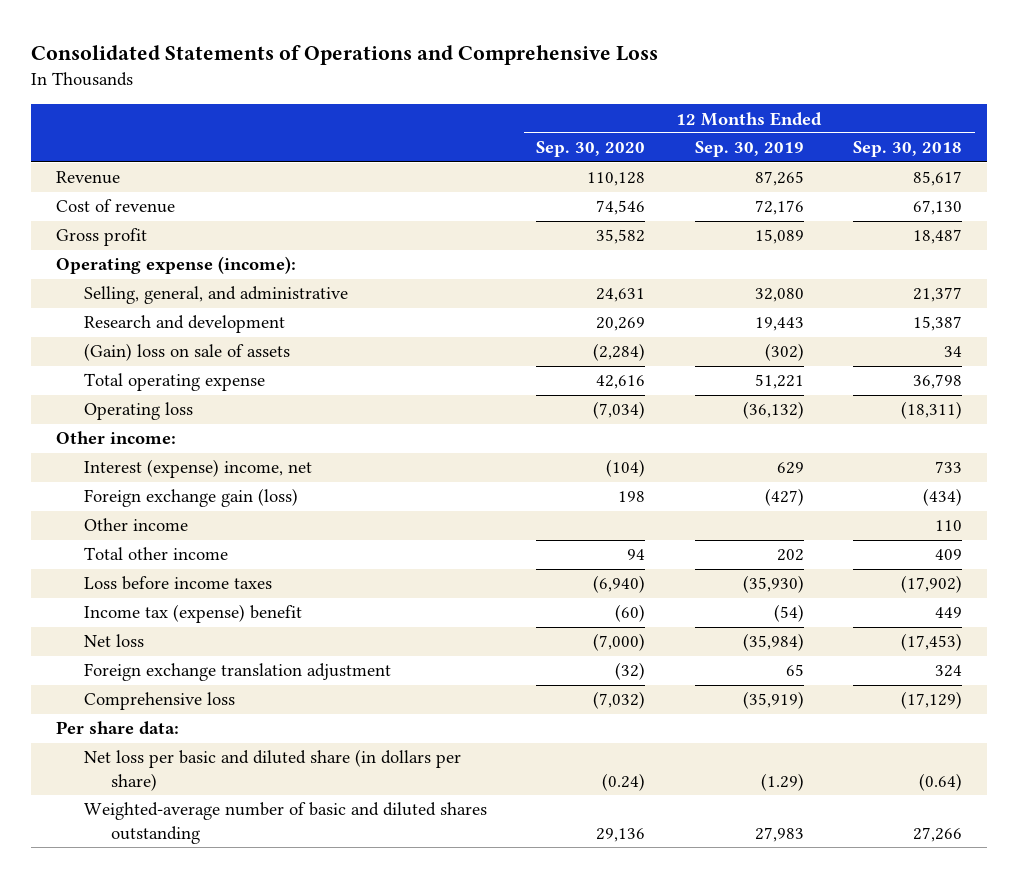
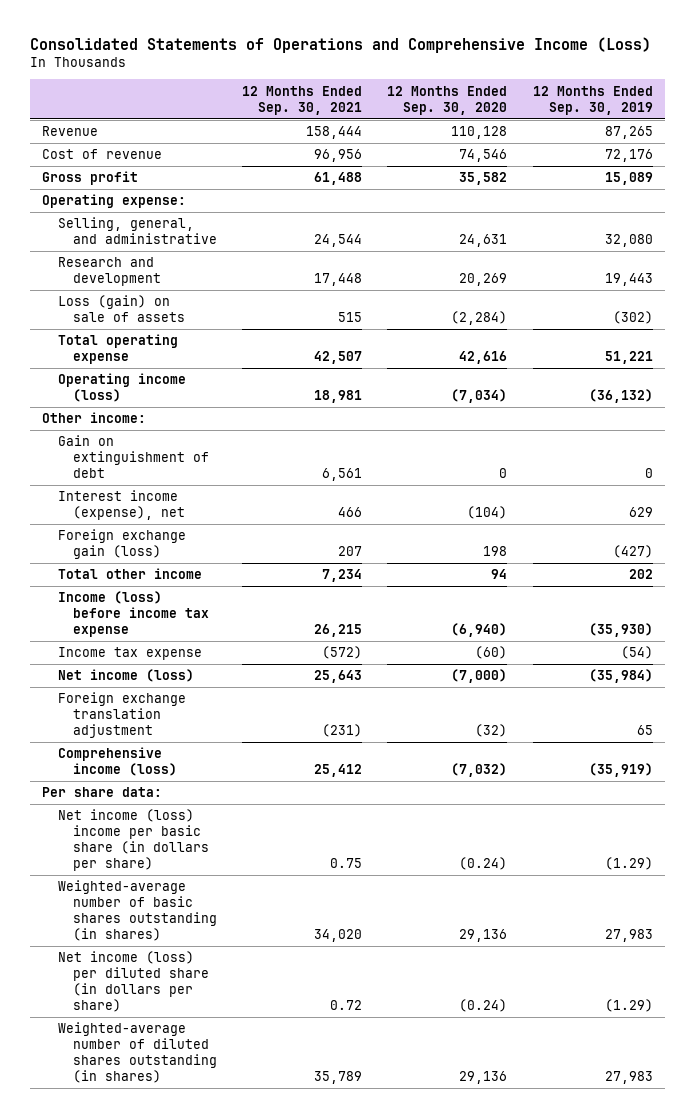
- Consolidated Statements of Operations and Comprehensive Loss
+ Consolidated Statements of Operations and Comprehensive Income (Loss)
- | 12 Months Ended Sep. 30, 2020 | 12 Months Ended Sep. 30, 2019 | 12 Months Ended Sep. 30, 2018
+ | 12 Months Ended Sep. 30, 2021 | 12 Months Ended Sep. 30, 2020 | 12 Months Ended Sep. 30, 2019
- Operating expense (income):
+ Operating expense:
- (Gain) loss on sale of assets | (2,284) | (302) | 34
+ Loss (gain) on sale of assets | 515 | (2,284) | (302)
- Operating loss | (7,034) | (36,132) | (18,311)
+ Operating income (loss) | 18,981 | (7,034) | (36,132)
- Interest (expense) income, net | (104) | 629 | 733
+ Gain on extinguishment of debt | 6,561 | 0 | 0
+ Interest income (expense), net | 466 | (104) | 629
- Other income | | | 110
- Loss before income taxes | (6,940) | (35,930) | (17,902)
- Income tax (expense) benefit | (60) | (54) | 449
- Net loss | (7,000) | (35,984) | (17,453)
+ Income (loss) before income tax expense | 26,215 | (6,940) | (35,930)
+ Income tax expense | (572) | (60) | (54)
+ Net income (loss) | 25,643 | (7,000) | (35,984)
- Comprehensive loss | (7,032) | (35,919) | (17,129)
+ Comprehensive income (loss) | 25,412 | (7,032) | (35,919)
- Net loss per basic and diluted share (in dollars per share) | (0.24) | (1.29) | (0.64)
- Weighted-average number of basic and diluted shares outstanding | 29,136 | 27,983 | 27,266
+ Net income (loss) income per basic share (in dollars per share) | 0.75 | (0.24) | (1.29)
+ Weighted-average number of basic shares outstanding (in shares) | 34,020 | 29,136 | 27,983
+ Net income (loss) per diluted share (in dollars per share) | 0.72 | (0.24) | (1.29)
+ Weighted-average number of diluted shares outstanding (in shares) | 35,789 | 29,136 | 27,983

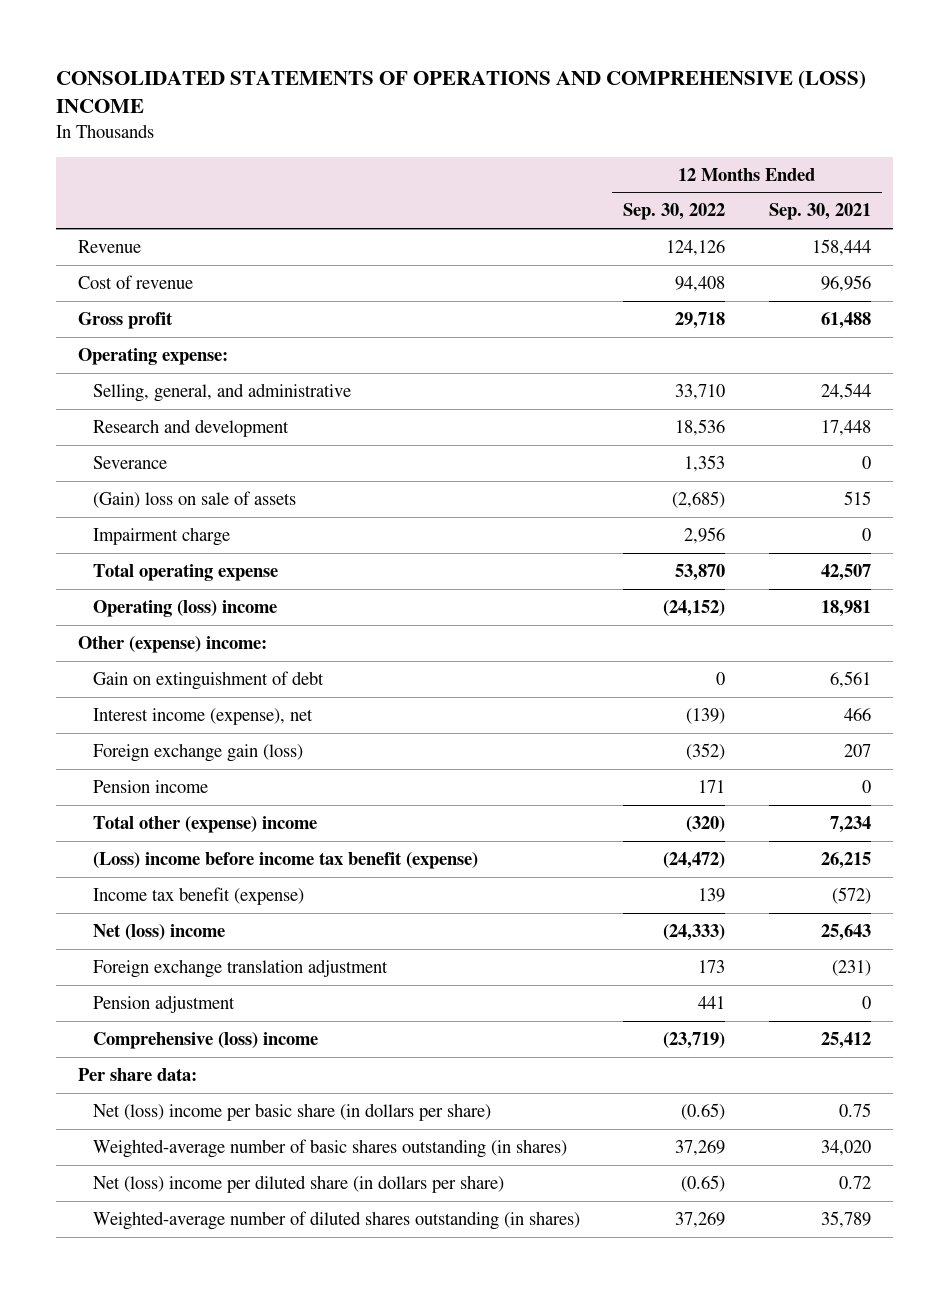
- Consolidated Statements of Operations and Comprehensive Income (Loss)
+ CONSOLIDATED STATEMENTS OF OPERATIONS AND COMPREHENSIVE (LOSS) INCOME
- | 12 Months Ended Sep. 30, 2021 | 12 Months Ended Sep. 30, 2020 | 12 Months Ended Sep. 30, 2019
+ | 12 Months Ended Sep. 30, 2022 | 12 Months Ended Sep. 30, 2021
- Loss (gain) on sale of assets | 515 | (2,284) | (302)
+ Severance | 1,353 | 0
+ (Gain) loss on sale of assets | (2,685) | 515
+ Impairment charge | 2,956 | 0
- Operating income (loss) | 18,981 | (7,034) | (36,132)
- Other income:
+ Operating (loss) income | (24,152) | 18,981
+ Other (expense) income:
- Total other income | 7,234 | 94 | 202
- Income (loss) before income tax expense | 26,215 | (6,940) | (35,930)
- Income tax expense | (572) | (60) | (54)
- Net income (loss) | 25,643 | (7,000) | (35,984)
+ Pension income | 171 | 0
+ Total other (expense) income | (320) | 7,234
+ (Loss) income before income tax benefit (expense) | (24,472) | 26,215
+ Income tax benefit (expense) | 139 | (572)
+ Net (loss) income | (24,333) | 25,643
- Comprehensive income (loss) | 25,412 | (7,032) | (35,919)
+ Pension adjustment | 441 | 0
+ Comprehensive (loss) income | (23,719) | 25,412
- Net income (loss) income per basic share (in dollars per share) | 0.75 | (0.24) | (1.29)
+ Net (loss) income per basic share (in dollars per share) | (0.65) | 0.75
- Net income (loss) per diluted share (in dollars per share) | 0.72 | (0.24) | (1.29)
+ Net (loss) income per diluted share (in dollars per share) | (0.65) | 0.72

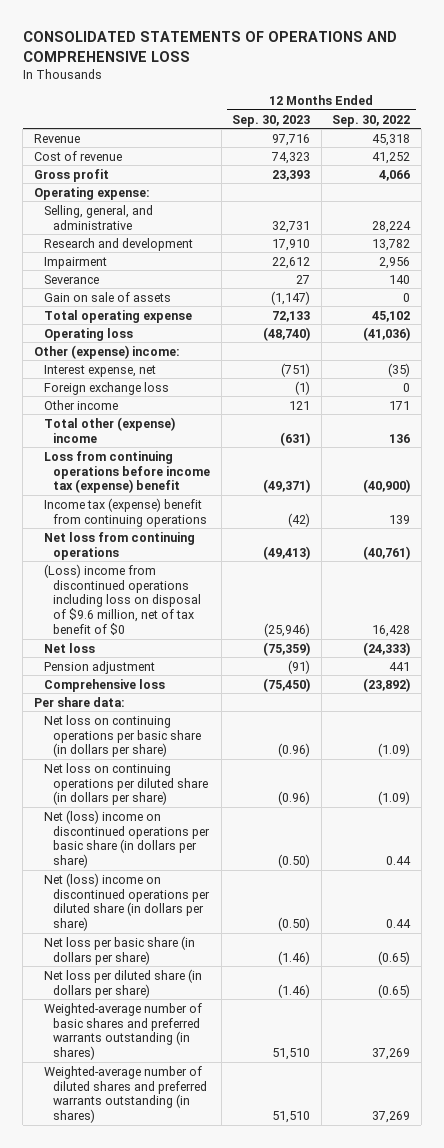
- CONSOLIDATED STATEMENTS OF OPERATIONS AND COMPREHENSIVE (LOSS) INCOME
+ CONSOLIDATED STATEMENTS OF OPERATIONS AND COMPREHENSIVE LOSS
- | 12 Months Ended Sep. 30, 2022 | 12 Months Ended Sep. 30, 2021
+ | 12 Months Ended Sep. 30, 2023 | 12 Months Ended Sep. 30, 2022
- Revenue | 124,126 | 158,444
- Cost of revenue | 94,408 | 96,956
- Gross profit | 29,718 | 61,488
+ Revenue | 97,716 | 45,318
+ Cost of revenue | 74,323 | 41,252
+ Gross profit | 23,393 | 4,066
- Selling, general, and administrative | 33,710 | 24,544
- Research and development | 18,536 | 17,448
- Severance | 1,353 | 0
- (Gain) loss on sale of assets | (2,685) | 515
- Impairment charge | 2,956 | 0
- Total operating expense | 53,870 | 42,507
- Operating (loss) income | (24,152) | 18,981
+ Selling, general, and administrative | 32,731 | 28,224
+ Research and development | 17,910 | 13,782
+ Impairment | 22,612 | 2,956
+ Severance | 27 | 140
+ Gain on sale of assets | (1,147) | 0
+ Total operating expense | 72,133 | 45,102
+ Operating loss | (48,740) | (41,036)
- Gain on extinguishment of debt | 0 | 6,561
- Interest income (expense), net | (139) | 466
- Foreign exchange gain (loss) | (352) | 207
- Pension income | 171 | 0
- Total other (expense) income | (320) | 7,234
- (Loss) income before income tax benefit (expense) | (24,472) | 26,215
- Income tax benefit (expense) | 139 | (572)
- Net (loss) income | (24,333) | 25,643
- Foreign exchange translation adjustment | 173 | (231)
+ Interest expense, net | (751) | (35)
+ Foreign exchange loss | (1) | 0
+ Other income | 121 | 171
+ Total other (expense) income | (631) | 136
+ Loss from continuing operations before income tax (expense) benefit | (49,371) | (40,900)
+ Income tax (expense) benefit from continuing operations | (42) | 139
+ Net loss from continuing operations | (49,413) | (40,761)
+ (Loss) income from discontinued operations including loss on disposal of $9.6 million, net of tax benefit of $0 | (25,946) | 16,428
+ Net loss | (75,359) | (24,333)
- Comprehensive (loss) income | (23,719) | 25,412
+ Comprehensive loss | (75,450) | (23,892)
- Net (loss) income per basic share (in dollars per share) | (0.65) | 0.75
- Weighted-average number of basic shares outstanding (in shares) | 37,269 | 34,020
- Net (loss) income per diluted share (in dollars per share) | (0.65) | 0.72
- Weighted-average number of diluted shares outstanding (in shares) | 37,269 | 35,789
+ Net loss on continuing operations per basic share (in dollars per share) | (0.96) | (1.09)
+ Net loss on continuing operations per diluted share (in dollars per share) | (0.96) | (1.09)
+ Net (loss) income on discontinued operations per basic share (in dollars per share) | (0.50) | 0.44
+ Net (loss) income on discontinued operations per diluted share (in dollars per share) | (0.50) | 0.44
+ Net loss per basic share (in dollars per share) | (1.46) | (0.65)
+ Net loss per diluted share (in dollars per share) | (1.46) | (0.65)
+ Weighted-average number of basic shares and preferred warrants outstanding (in shares) | 51,510 | 37,269
+ Weighted-average number of diluted shares and preferred warrants outstanding (in shares) | 51,510 | 37,269

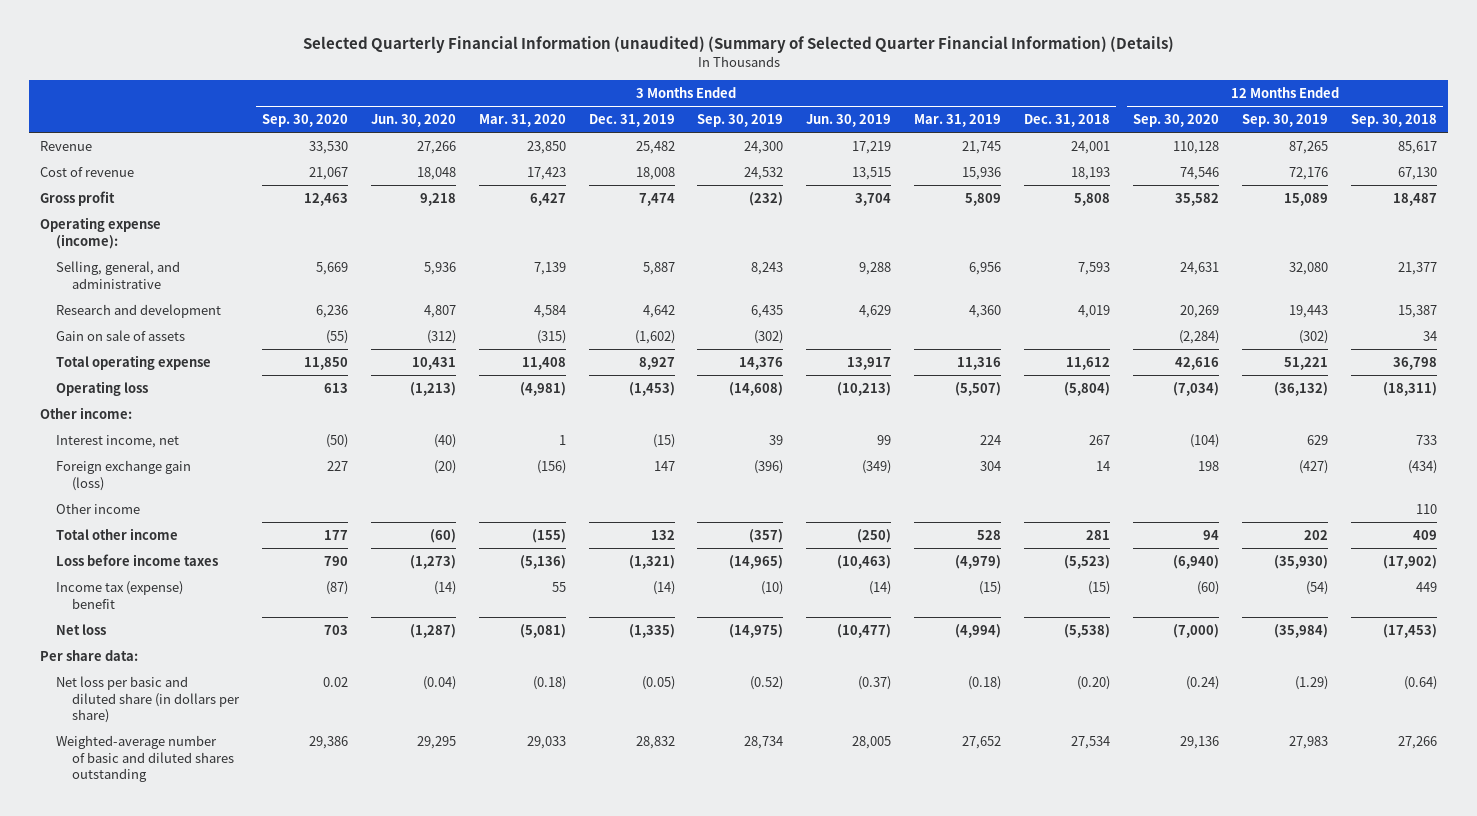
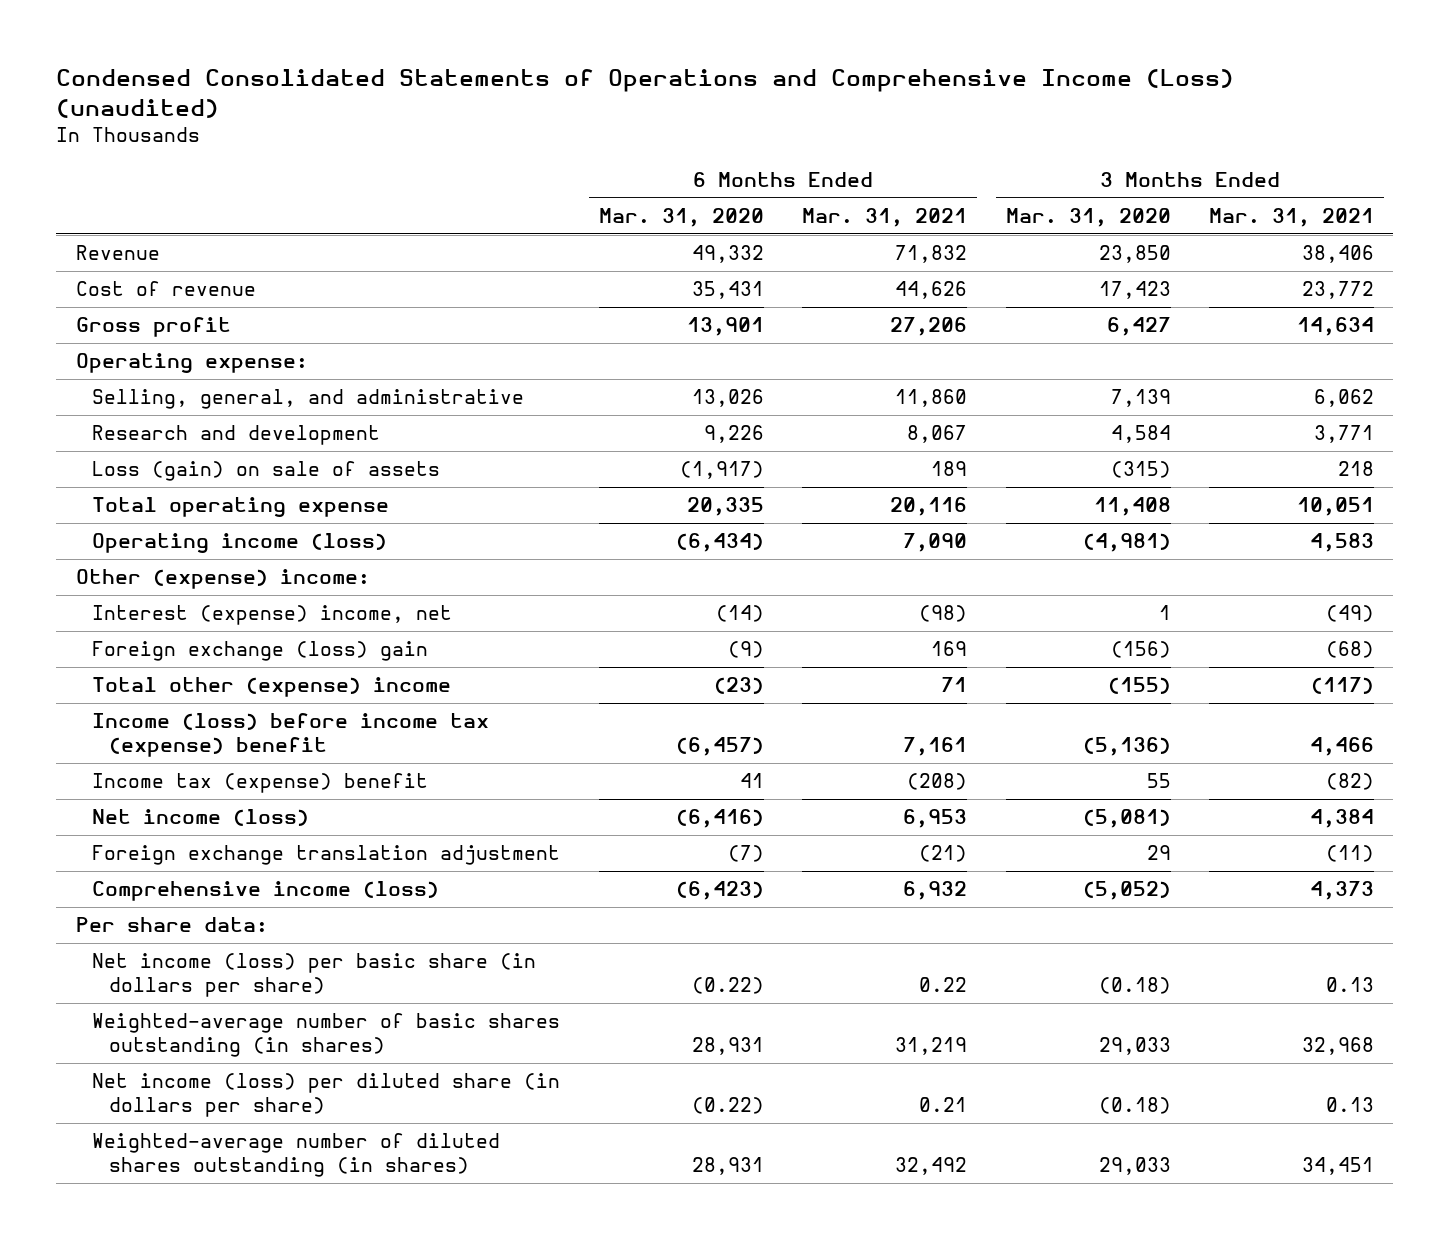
- Selected Quarterly Financial Information (unaudited) (Summary of Selected Quarter Financial Information) (Details)
+ Condensed Consolidated Statements of Operations and Comprehensive Income (Loss) (unaudited)
- | 3 Months Ended Sep. 30, 2020 | 3 Months Ended Jun. 30, 2020 | 3 Months Ended Mar. 31, 2020 | 3 Months Ended Dec. 31, 2019 | 3 Months Ended Sep. 30, 2019 | 3 Months Ended Jun. 30, 2019 | 3 Months Ended Mar. 31, 2019 | 3 Months Ended Dec. 31, 2018 | 12 Months Ended Sep. 30, 2020 | 12 Months Ended Sep. 30, 2019 | 12 Months Ended Sep. 30, 2018
+ | 6 Months Ended Mar. 31, 2020 | 6 Months Ended Mar. 31, 2021 | 3 Months Ended Mar. 31, 2020 | 3 Months Ended Mar. 31, 2021
- Operating expense (income):
+ Operating expense:
- Gain on sale of assets | (55) | (312) | (315) | (1,602) | (302) | | | | (2,284) | (302) | 34
+ Loss (gain) on sale of assets | (1,917) | 189 | (315) | 218
- Operating loss | 613 | (1,213) | (4,981) | (1,453) | (14,608) | (10,213) | (5,507) | (5,804) | (7,034) | (36,132) | (18,311)
- Other income:
- Interest income, net | (50) | (40) | 1 | (15) | 39 | 99 | 224 | 267 | (104) | 629 | 733
- Foreign exchange gain (loss) | 227 | (20) | (156) | 147 | (396) | (349) | 304 | 14 | 198 | (427) | (434)
- Other income | | | | | | | | | | | 110
- Total other income | 177 | (60) | (155) | 132 | (357) | (250) | 528 | 281 | 94 | 202 | 409
- Loss before income taxes | 790 | (1,273) | (5,136) | (1,321) | (14,965) | (10,463) | (4,979) | (5,523) | (6,940) | (35,930) | (17,902)
+ Operating income (loss) | (6,434) | 7,090 | (4,981) | 4,583
+ Other (expense) income:
+ Interest (expense) income, net | (14) | (98) | 1 | (49)
+ Foreign exchange (loss) gain | (9) | 169 | (156) | (68)
+ Total other (expense) income | (23) | 71 | (155) | (117)
+ Income (loss) before income tax (expense) benefit | (6,457) | 7,161 | (5,136) | 4,466
- Net loss | 703 | (1,287) | (5,081) | (1,335) | (14,975) | (10,477) | (4,994) | (5,538) | (7,000) | (35,984) | (17,453)
+ Net income (loss) | (6,416) | 6,953 | (5,081) | 4,384
+ Foreign exchange translation adjustment | (7) | (21) | 29 | (11)
+ Comprehensive income (loss) | (6,423) | 6,932 | (5,052) | 4,373
- Net loss per basic and diluted share (in dollars per share) | 0.02 | (0.04) | (0.18) | (0.05) | (0.52) | (0.37) | (0.18) | (0.20) | (0.24) | (1.29) | (0.64)
- Weighted-average number of basic and diluted shares outstanding | 29,386 | 29,295 | 29,033 | 28,832 | 28,734 | 28,005 | 27,652 | 27,534 | 29,136 | 27,983 | 27,266
+ Net income (loss) per basic share (in dollars per share) | (0.22) | 0.22 | (0.18) | 0.13
+ Weighted-average number of basic shares outstanding (in shares) | 28,931 | 31,219 | 29,033 | 32,968
+ Net income (loss) per diluted share (in dollars per share) | (0.22) | 0.21 | (0.18) | 0.13
+ Weighted-average number of diluted shares outstanding (in shares) | 28,931 | 32,492 | 29,033 | 34,451

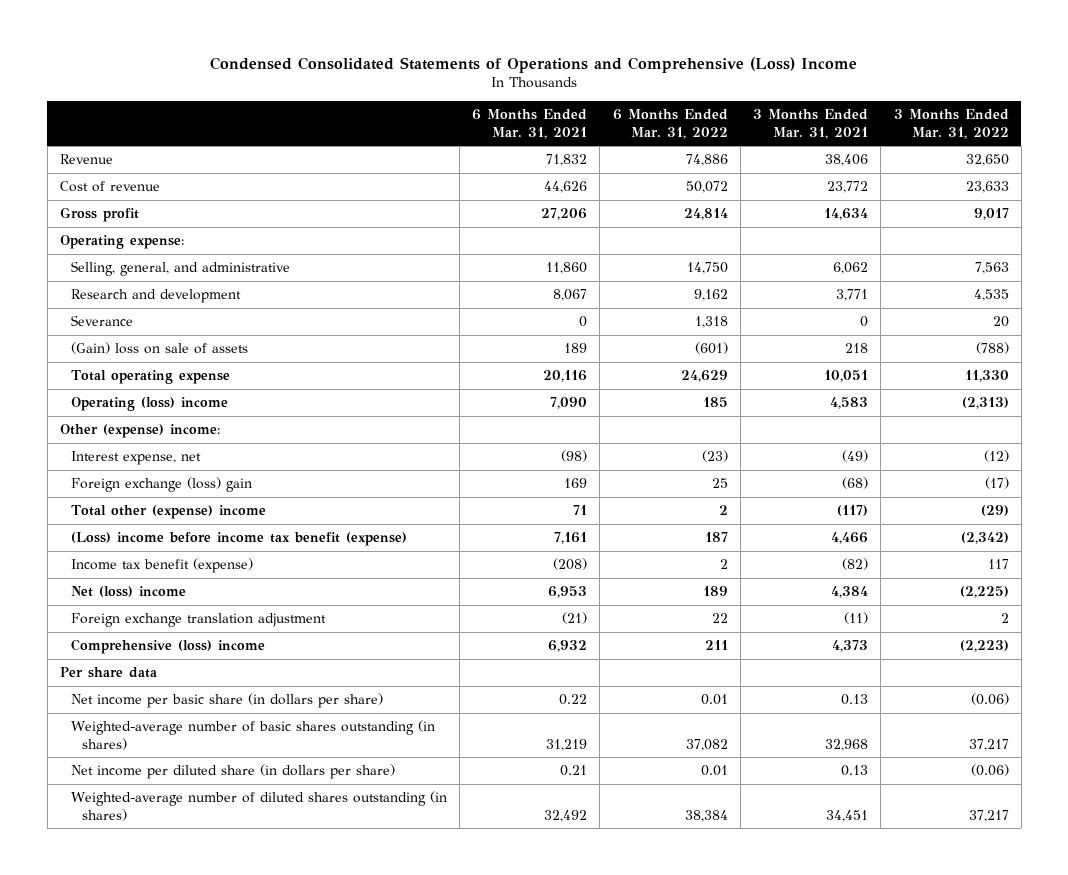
- Condensed Consolidated Statements of Operations and Comprehensive Income (Loss) (unaudited)
+ Condensed Consolidated Statements of Operations and Comprehensive (Loss) Income
- | 6 Months Ended Mar. 31, 2020 | 6 Months Ended Mar. 31, 2021 | 3 Months Ended Mar. 31, 2020 | 3 Months Ended Mar. 31, 2021
+ | 6 Months Ended Mar. 31, 2021 | 6 Months Ended Mar. 31, 2022 | 3 Months Ended Mar. 31, 2021 | 3 Months Ended Mar. 31, 2022
- Loss (gain) on sale of assets | (1,917) | 189 | (315) | 218
+ Severance | 0 | 1,318 | 0 | 20
+ (Gain) loss on sale of assets | 189 | (601) | 218 | (788)
- Operating income (loss) | (6,434) | 7,090 | (4,981) | 4,583
+ Operating (loss) income | 7,090 | 185 | 4,583 | (2,313)
- Interest (expense) income, net | (14) | (98) | 1 | (49)
+ Interest expense, net | (98) | (23) | (49) | (12)
- Income (loss) before income tax (expense) benefit | (6,457) | 7,161 | (5,136) | 4,466
- Income tax (expense) benefit | 41 | (208) | 55 | (82)
- Net income (loss) | (6,416) | 6,953 | (5,081) | 4,384
+ (Loss) income before income tax benefit (expense) | 7,161 | 187 | 4,466 | (2,342)
+ Income tax benefit (expense) | (208) | 2 | (82) | 117
+ Net (loss) income | 6,953 | 189 | 4,384 | (2,225)
- Comprehensive income (loss) | (6,423) | 6,932 | (5,052) | 4,373
- Per share data:
- Net income (loss) per basic share (in dollars per share) | (0.22) | 0.22 | (0.18) | 0.13
+ Comprehensive (loss) income | 6,932 | 211 | 4,373 | (2,223)
+ Per share data
+ Net income per basic share (in dollars per share) | 0.22 | 0.01 | 0.13 | (0.06)
- Net income (loss) per diluted share (in dollars per share) | (0.22) | 0.21 | (0.18) | 0.13
+ Net income per diluted share (in dollars per share) | 0.21 | 0.01 | 0.13 | (0.06)

